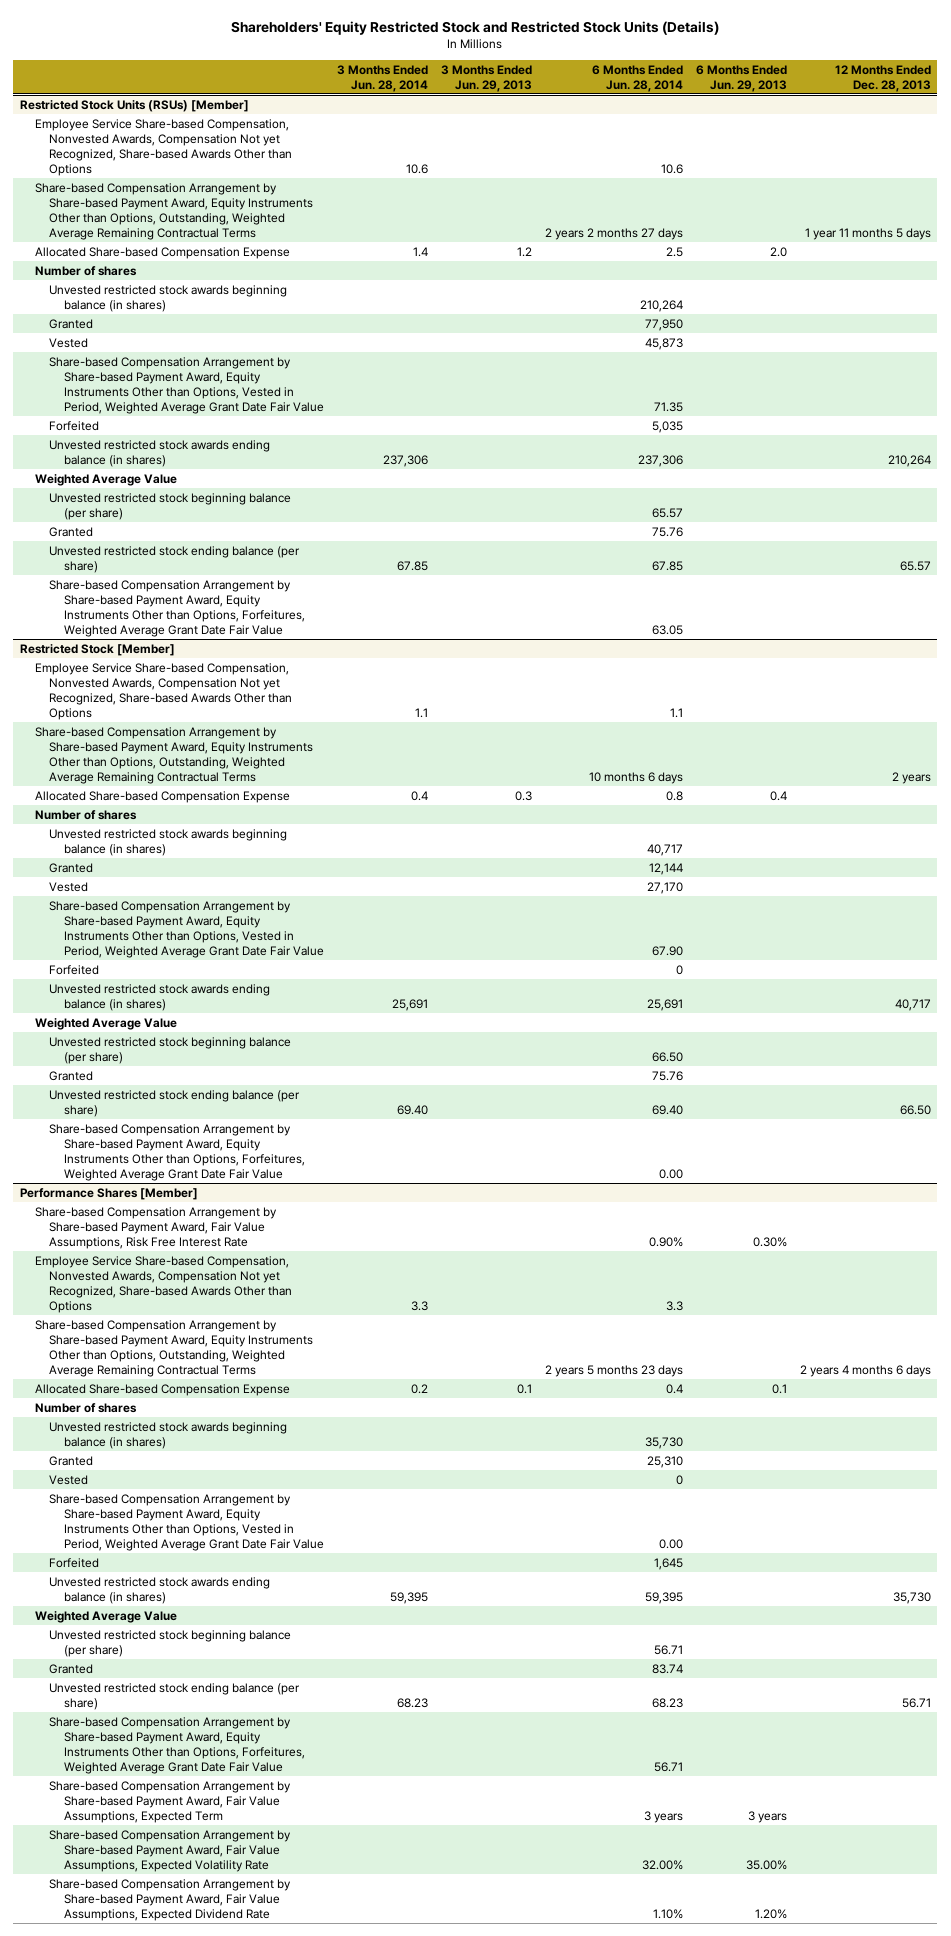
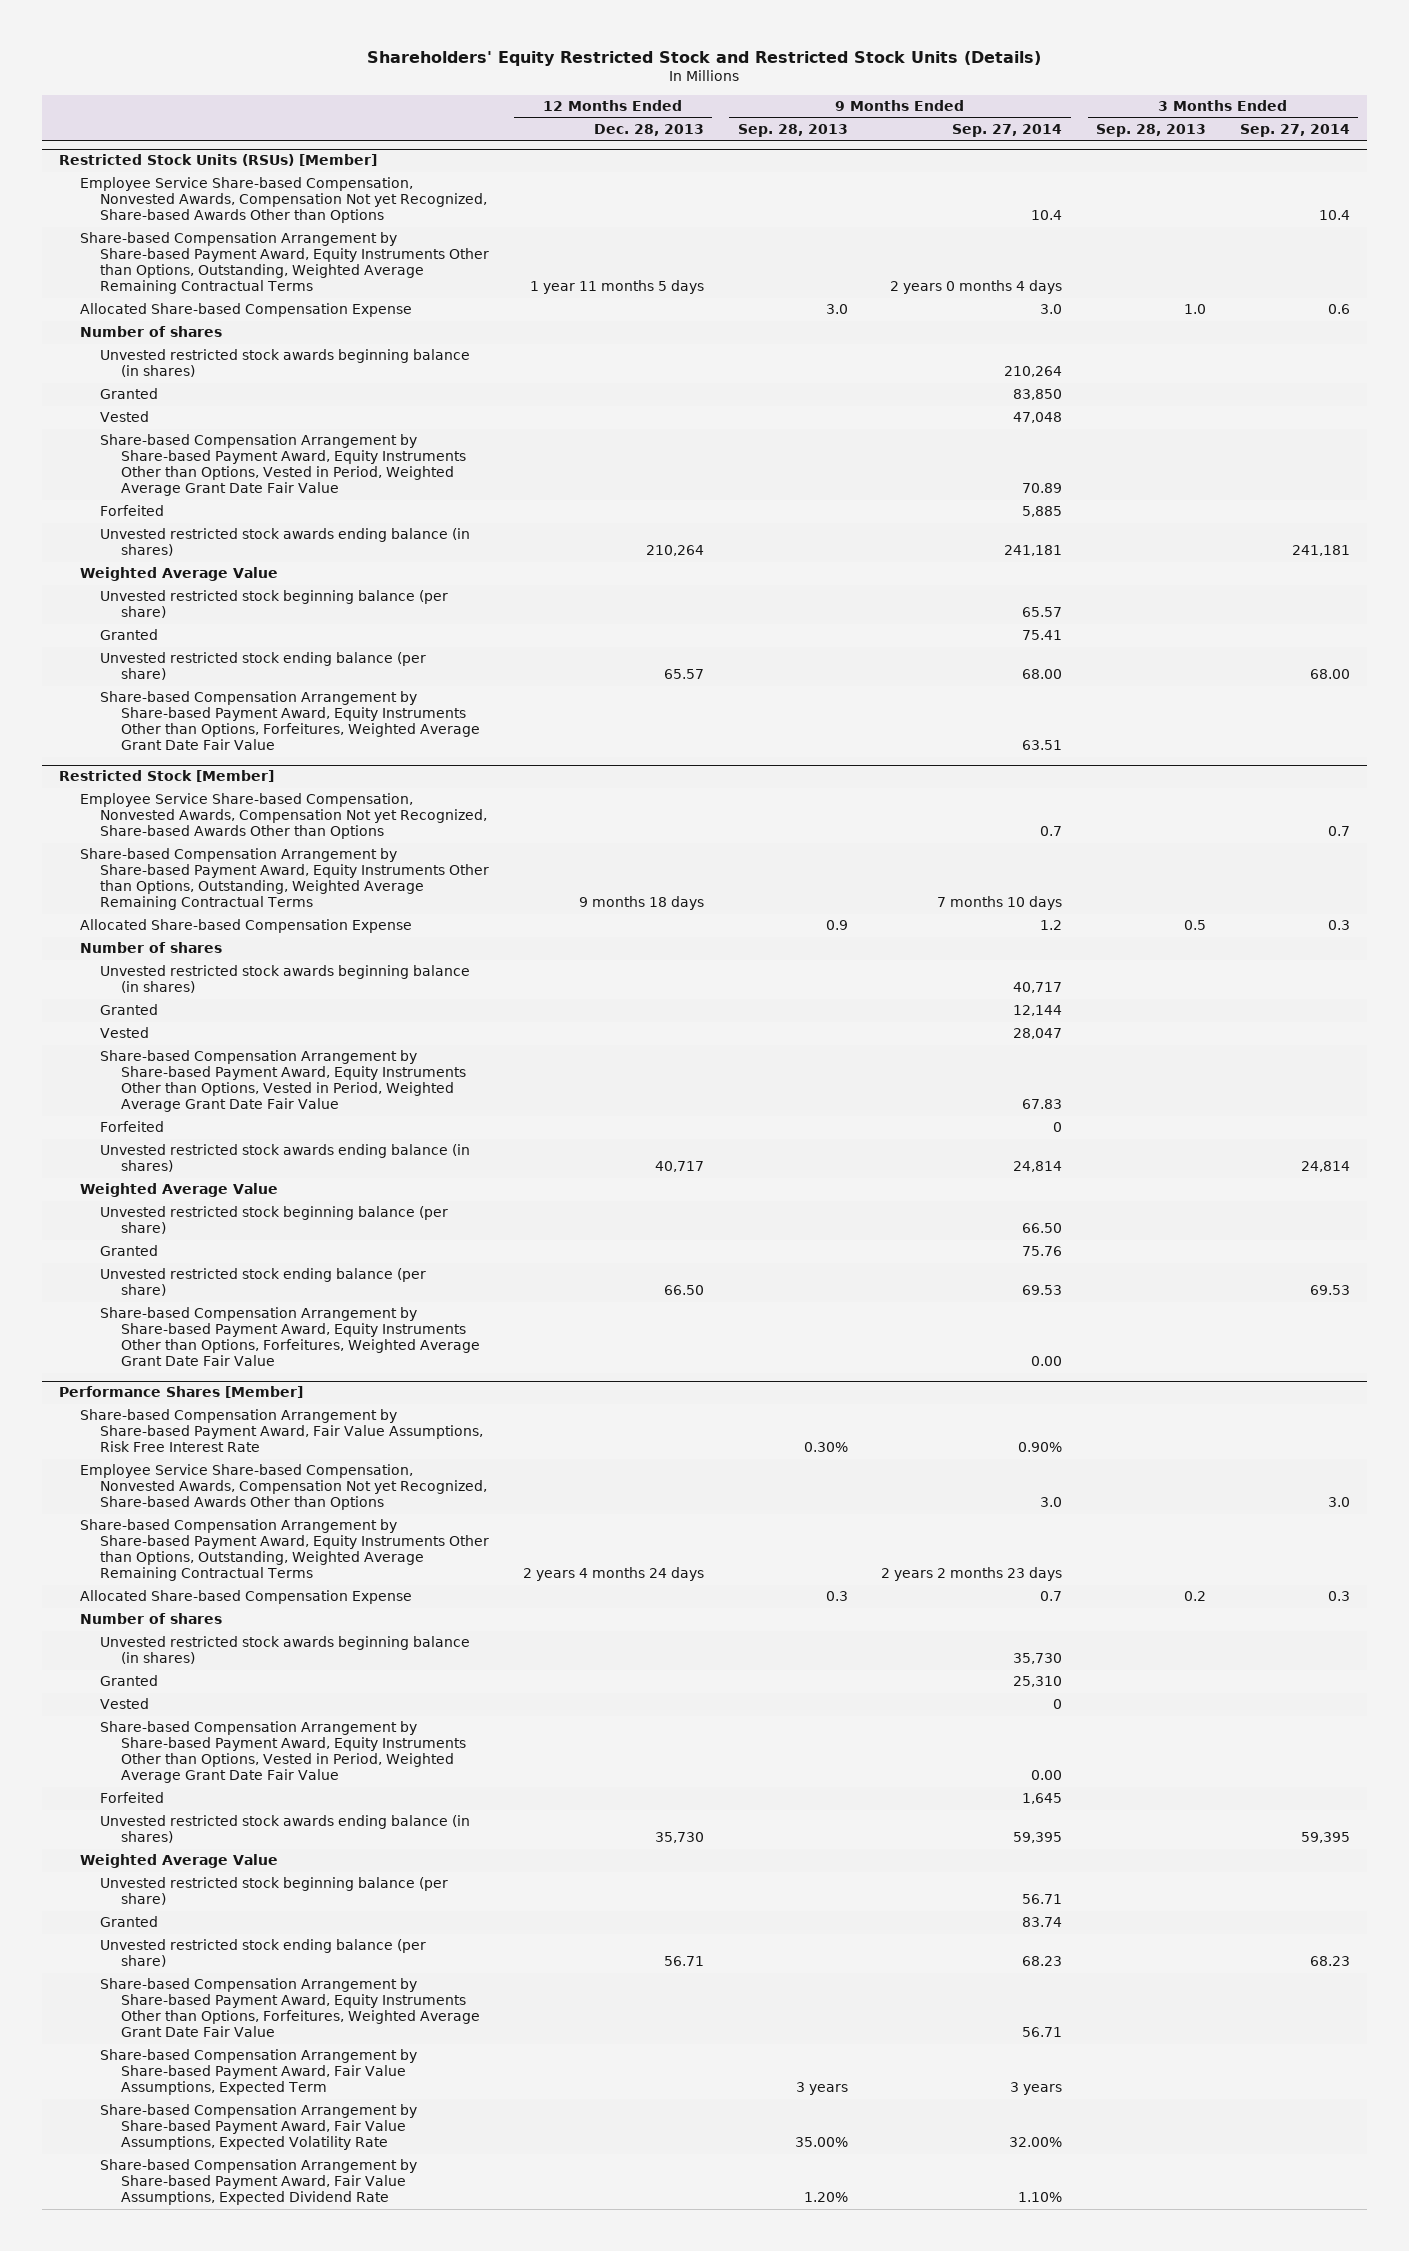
- | 3 Months Ended Jun. 28, 2014 | 3 Months Ended Jun. 29, 2013 | 6 Months Ended Jun. 28, 2014 | 6 Months Ended Jun. 29, 2013 | 12 Months Ended Dec. 28, 2013
+ | 12 Months Ended Dec. 28, 2013 | 9 Months Ended Sep. 28, 2013 | 9 Months Ended Sep. 27, 2014 | 3 Months Ended Sep. 28, 2013 | 3 Months Ended Sep. 27, 2014
@ Restricted Stock [Member]
- Share-based Compensation Arrangement by Share-based Payment Award, Equity Instruments Other than Options, Outstanding, Weighted Average Remaining Contractual Terms | | | 10 months 6 days | | 2 years
+ Share-based Compensation Arrangement by Share-based Payment Award, Equity Instruments Other than Options, Outstanding, Weighted Average Remaining Contractual Terms | 9 months 18 days | | 7 months 10 days | |
@ Performance Shares [Member]
- Share-based Compensation Arrangement by Share-based Payment Award, Equity Instruments Other than Options, Outstanding, Weighted Average Remaining Contractual Terms | | | 2 years 5 months 23 days | | 2 years 4 months 6 days
+ Share-based Compensation Arrangement by Share-based Payment Award, Equity Instruments Other than Options, Outstanding, Weighted Average Remaining Contractual Terms | 2 years 4 months 24 days | | 2 years 2 months 23 days | |

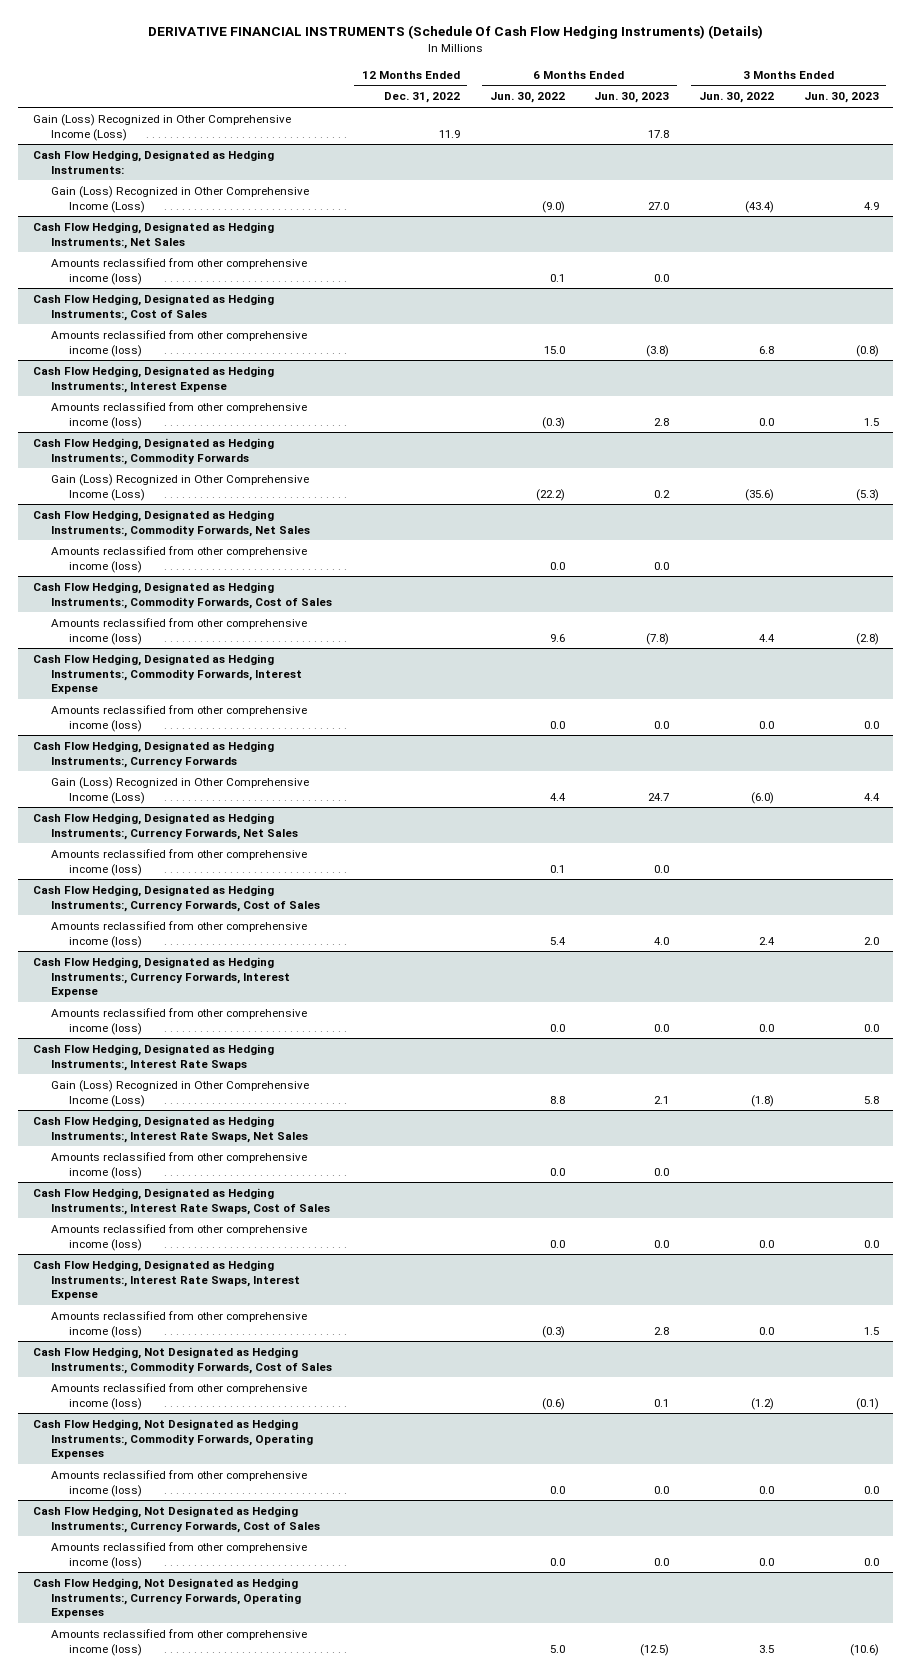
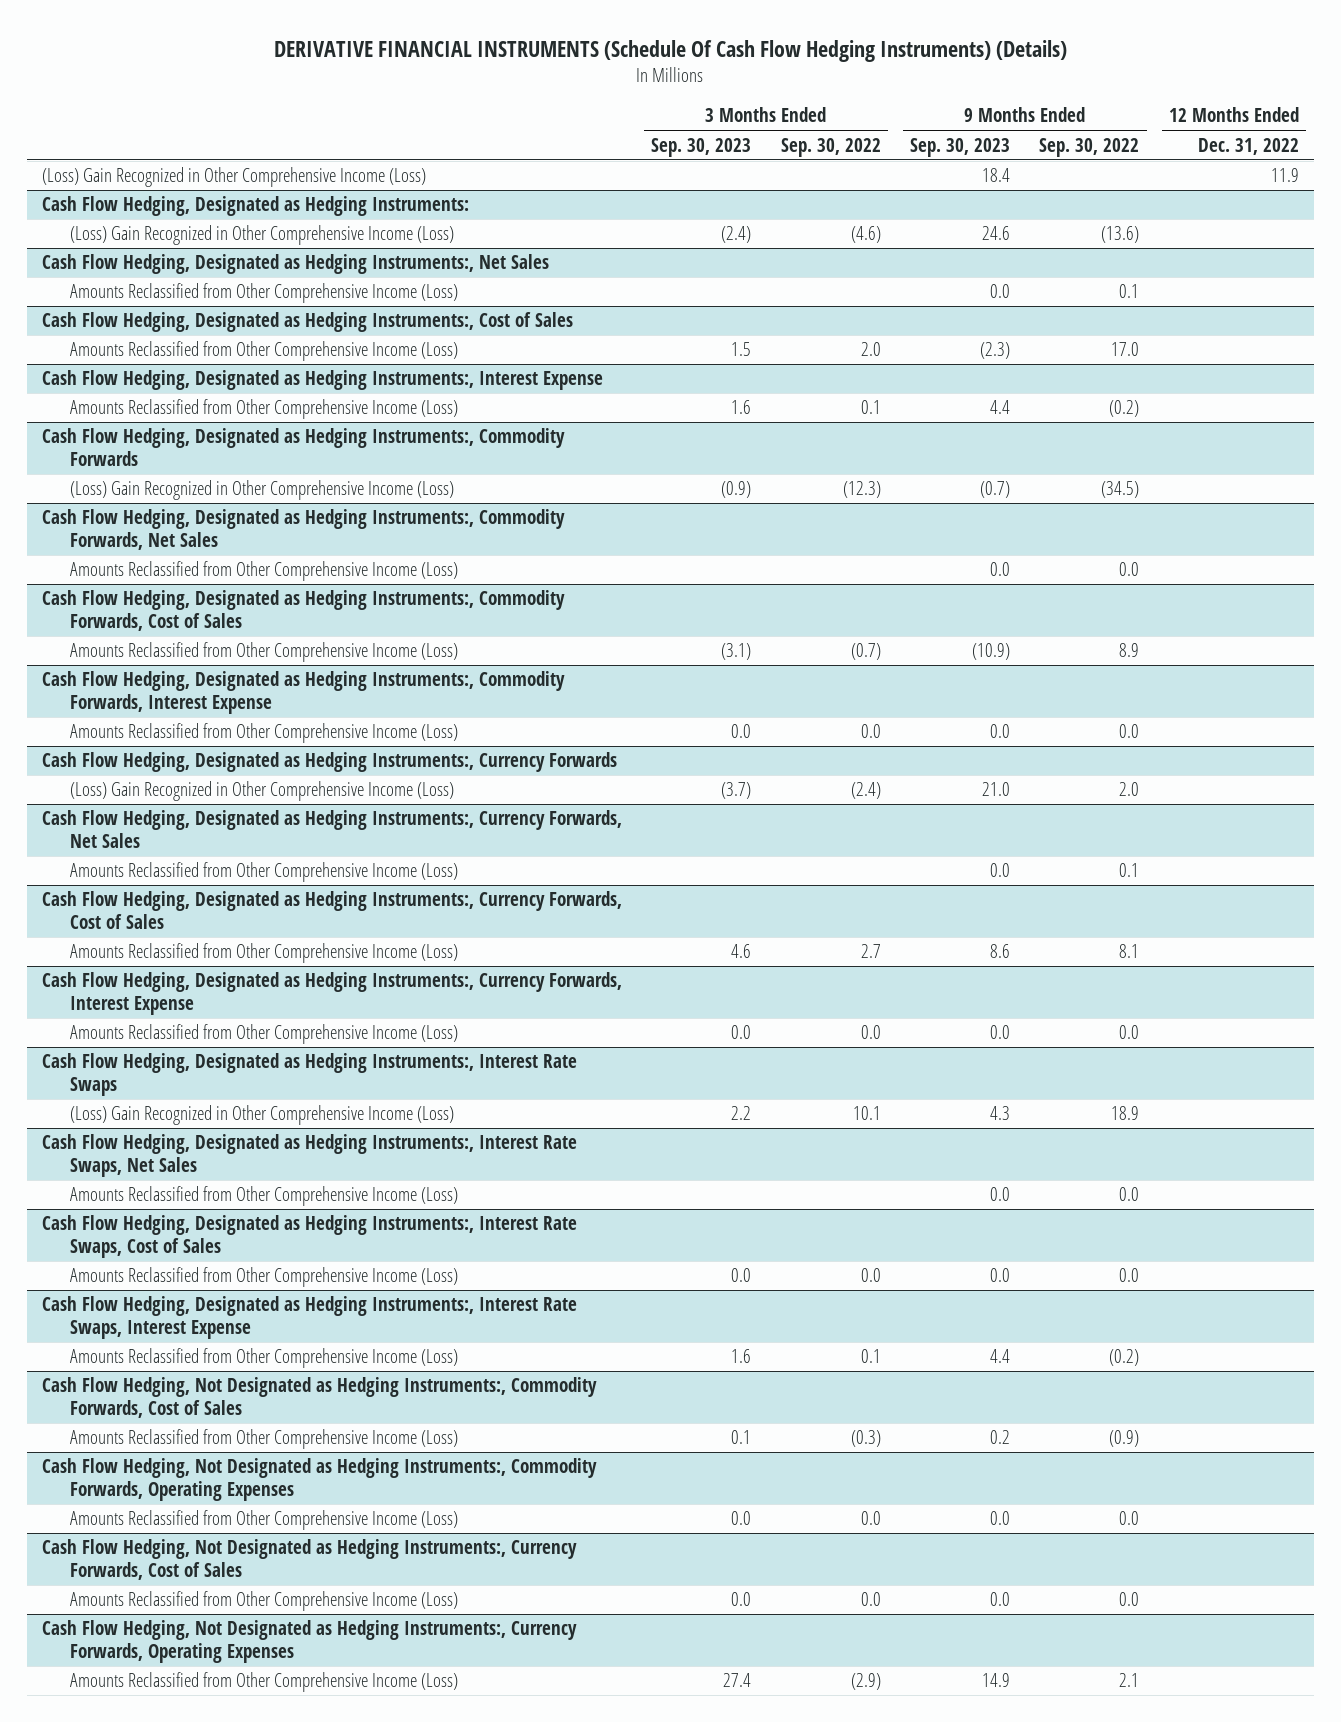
- | 12 Months Ended Dec. 31, 2022 | 6 Months Ended Jun. 30, 2022 | 6 Months Ended Jun. 30, 2023 | 3 Months Ended Jun. 30, 2022 | 3 Months Ended Jun. 30, 2023
+ | 3 Months Ended Sep. 30, 2023 | 3 Months Ended Sep. 30, 2022 | 9 Months Ended Sep. 30, 2023 | 9 Months Ended Sep. 30, 2022 | 12 Months Ended Dec. 31, 2022
- Gain (Loss) Recognized in Other Comprehensive Income (Loss) | 11.9 | | 17.8 | |
+ (Loss) Gain Recognized in Other Comprehensive Income (Loss) | | | 18.4 | | 11.9
@ Cash Flow Hedging, Designated as Hedging Instruments:
- Gain (Loss) Recognized in Other Comprehensive Income (Loss) | | (9.0) | 27.0 | (43.4) | 4.9
+ (Loss) Gain Recognized in Other Comprehensive Income (Loss) | (2.4) | (4.6) | 24.6 | (13.6) |
@ Cash Flow Hedging, Designated as Hedging Instruments:, Net Sales
- Amounts reclassified from other comprehensive income (loss) | | 0.1 | 0.0 | |
+ Amounts Reclassified from Other Comprehensive Income (Loss) | | | 0.0 | 0.1 |
@ Cash Flow Hedging, Designated as Hedging Instruments:, Cost of Sales
- Amounts reclassified from other comprehensive income (loss) | | 15.0 | (3.8) | 6.8 | (0.8)
+ Amounts Reclassified from Other Comprehensive Income (Loss) | 1.5 | 2.0 | (2.3) | 17.0 |
@ Cash Flow Hedging, Designated as Hedging Instruments:, Interest Expense
- Amounts reclassified from other comprehensive income (loss) | | (0.3) | 2.8 | 0.0 | 1.5
+ Amounts Reclassified from Other Comprehensive Income (Loss) | 1.6 | 0.1 | 4.4 | (0.2) |
@ Cash Flow Hedging, Designated as Hedging Instruments:, Commodity Forwards
- Gain (Loss) Recognized in Other Comprehensive Income (Loss) | | (22.2) | 0.2 | (35.6) | (5.3)
+ (Loss) Gain Recognized in Other Comprehensive Income (Loss) | (0.9) | (12.3) | (0.7) | (34.5) |
@ Cash Flow Hedging, Designated as Hedging Instruments:, Commodity Forwards, Net Sales
- Amounts reclassified from other comprehensive income (loss) | | 0.0 | 0.0 | |
+ Amounts Reclassified from Other Comprehensive Income (Loss) | | | 0.0 | 0.0 |
@ Cash Flow Hedging, Designated as Hedging Instruments:, Commodity Forwards, Cost of Sales
- Amounts reclassified from other comprehensive income (loss) | | 9.6 | (7.8) | 4.4 | (2.8)
+ Amounts Reclassified from Other Comprehensive Income (Loss) | (3.1) | (0.7) | (10.9) | 8.9 |
@ Cash Flow Hedging, Designated as Hedging Instruments:, Commodity Forwards, Interest Expense
- Amounts reclassified from other comprehensive income (loss) | | 0.0 | 0.0 | 0.0 | 0.0
+ Amounts Reclassified from Other Comprehensive Income (Loss) | 0.0 | 0.0 | 0.0 | 0.0 |
@ Cash Flow Hedging, Designated as Hedging Instruments:, Currency Forwards
- Gain (Loss) Recognized in Other Comprehensive Income (Loss) | | 4.4 | 24.7 | (6.0) | 4.4
+ (Loss) Gain Recognized in Other Comprehensive Income (Loss) | (3.7) | (2.4) | 21.0 | 2.0 |
@ Cash Flow Hedging, Designated as Hedging Instruments:, Currency Forwards, Net Sales
- Amounts reclassified from other comprehensive income (loss) | | 0.1 | 0.0 | |
+ Amounts Reclassified from Other Comprehensive Income (Loss) | | | 0.0 | 0.1 |
@ Cash Flow Hedging, Designated as Hedging Instruments:, Currency Forwards, Cost of Sales
- Amounts reclassified from other comprehensive income (loss) | | 5.4 | 4.0 | 2.4 | 2.0
+ Amounts Reclassified from Other Comprehensive Income (Loss) | 4.6 | 2.7 | 8.6 | 8.1 |
@ Cash Flow Hedging, Designated as Hedging Instruments:, Currency Forwards, Interest Expense
- Amounts reclassified from other comprehensive income (loss) | | 0.0 | 0.0 | 0.0 | 0.0
+ Amounts Reclassified from Other Comprehensive Income (Loss) | 0.0 | 0.0 | 0.0 | 0.0 |
@ Cash Flow Hedging, Designated as Hedging Instruments:, Interest Rate Swaps
- Gain (Loss) Recognized in Other Comprehensive Income (Loss) | | 8.8 | 2.1 | (1.8) | 5.8
+ (Loss) Gain Recognized in Other Comprehensive Income (Loss) | 2.2 | 10.1 | 4.3 | 18.9 |
@ Cash Flow Hedging, Designated as Hedging Instruments:, Interest Rate Swaps, Net Sales
- Amounts reclassified from other comprehensive income (loss) | | 0.0 | 0.0 | |
+ Amounts Reclassified from Other Comprehensive Income (Loss) | | | 0.0 | 0.0 |
@ Cash Flow Hedging, Designated as Hedging Instruments:, Interest Rate Swaps, Cost of Sales
- Amounts reclassified from other comprehensive income (loss) | | 0.0 | 0.0 | 0.0 | 0.0
+ Amounts Reclassified from Other Comprehensive Income (Loss) | 0.0 | 0.0 | 0.0 | 0.0 |
@ Cash Flow Hedging, Designated as Hedging Instruments:, Interest Rate Swaps, Interest Expense
- Amounts reclassified from other comprehensive income (loss) | | (0.3) | 2.8 | 0.0 | 1.5
+ Amounts Reclassified from Other Comprehensive Income (Loss) | 1.6 | 0.1 | 4.4 | (0.2) |
@ Cash Flow Hedging, Not Designated as Hedging Instruments:, Commodity Forwards, Cost of Sales
- Amounts reclassified from other comprehensive income (loss) | | (0.6) | 0.1 | (1.2) | (0.1)
+ Amounts Reclassified from Other Comprehensive Income (Loss) | 0.1 | (0.3) | 0.2 | (0.9) |
@ Cash Flow Hedging, Not Designated as Hedging Instruments:, Commodity Forwards, Operating Expenses
- Amounts reclassified from other comprehensive income (loss) | | 0.0 | 0.0 | 0.0 | 0.0
+ Amounts Reclassified from Other Comprehensive Income (Loss) | 0.0 | 0.0 | 0.0 | 0.0 |
@ Cash Flow Hedging, Not Designated as Hedging Instruments:, Currency Forwards, Cost of Sales
- Amounts reclassified from other comprehensive income (loss) | | 0.0 | 0.0 | 0.0 | 0.0
+ Amounts Reclassified from Other Comprehensive Income (Loss) | 0.0 | 0.0 | 0.0 | 0.0 |
@ Cash Flow Hedging, Not Designated as Hedging Instruments:, Currency Forwards, Operating Expenses
- Amounts reclassified from other comprehensive income (loss) | | 5.0 | (12.5) | 3.5 | (10.6)
+ Amounts Reclassified from Other Comprehensive Income (Loss) | 27.4 | (2.9) | 14.9 | 2.1 |

